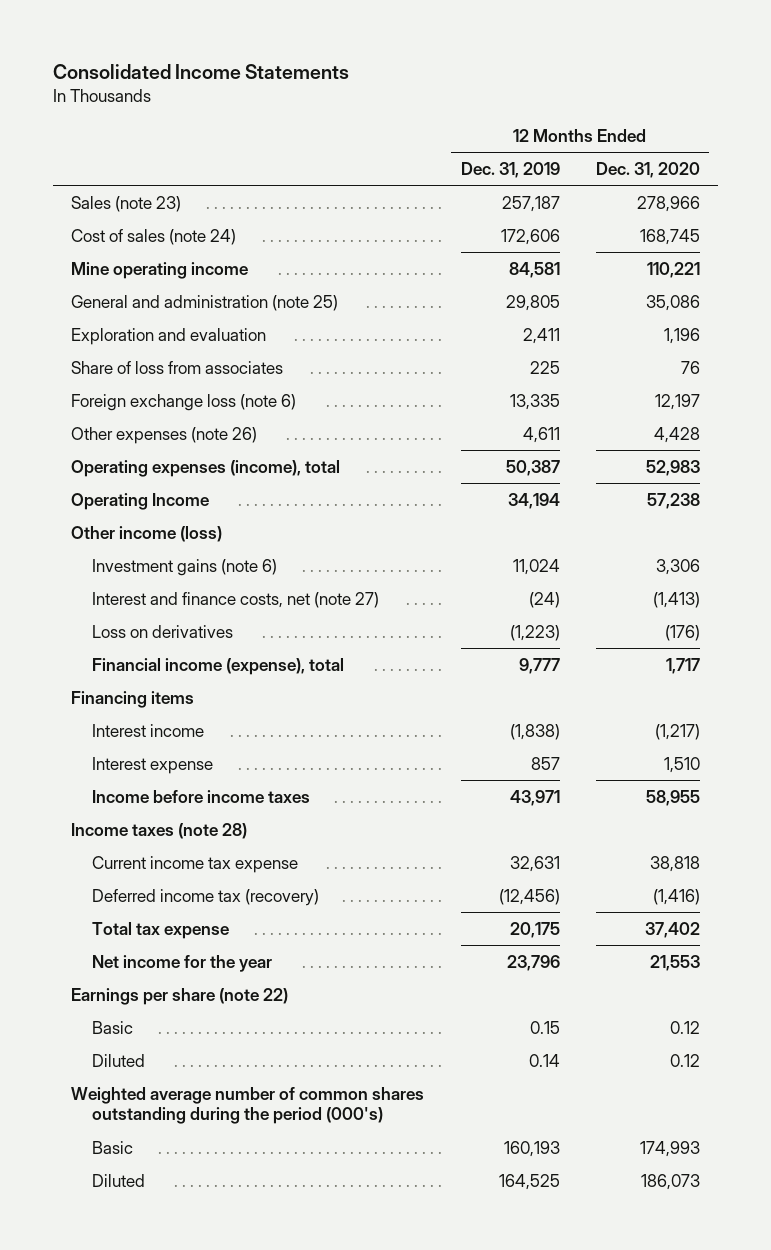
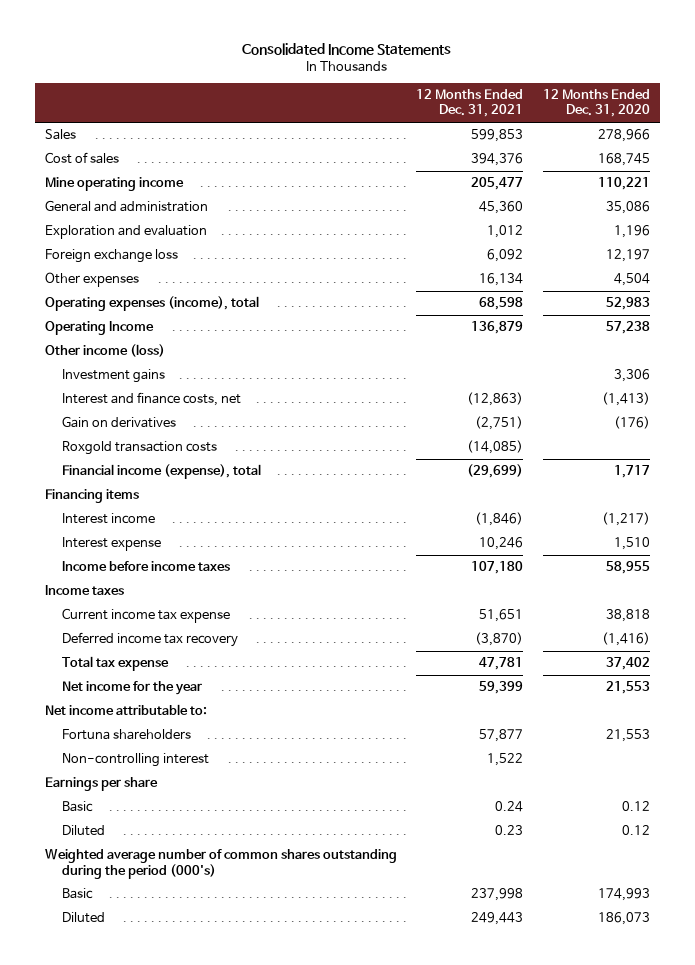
- | 12 Months Ended Dec. 31, 2019 | 12 Months Ended Dec. 31, 2020
+ | 12 Months Ended Dec. 31, 2021 | 12 Months Ended Dec. 31, 2020
- Sales (note 23) | 257,187 | 278,966
- Cost of sales (note 24) | 172,606 | 168,745
+ Sales | 599,853 | 278,966
+ Cost of sales | 394,376 | 168,745
- General and administration (note 25) | 29,805 | 35,086
+ General and administration | 45,360 | 35,086
- Share of loss from associates | 225 | 76
- Foreign exchange loss (note 6) | 13,335 | 12,197
- Other expenses (note 26) | 4,611 | 4,428
+ Foreign exchange loss | 6,092 | 12,197
+ Other expenses | 16,134 | 4,504
- Investment gains (note 6) | 11,024 | 3,306
- Interest and finance costs, net (note 27) | (24) | (1,413)
- Loss on derivatives | (1,223) | (176)
+ Investment gains | | 3,306
+ Interest and finance costs, net | (12,863) | (1,413)
+ Gain on derivatives | (2,751) | (176)
+ Roxgold transaction costs | (14,085) |
- Income taxes (note 28)
+ Income taxes
- Deferred income tax (recovery) | (12,456) | (1,416)
+ Deferred income tax recovery | (3,870) | (1,416)
- Earnings per share (note 22)
+ Net income attributable to:
+ Fortuna shareholders | 57,877 | 21,553
+ Non-controlling interest | 1,522 |
+ Earnings per share

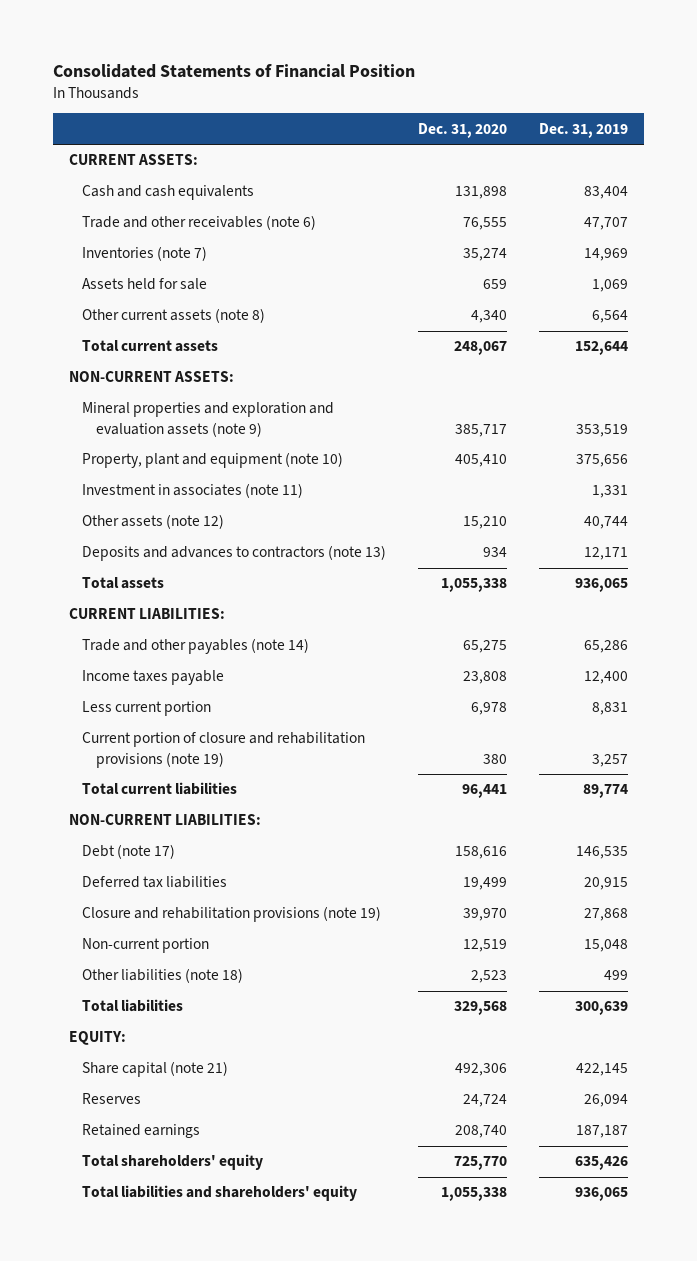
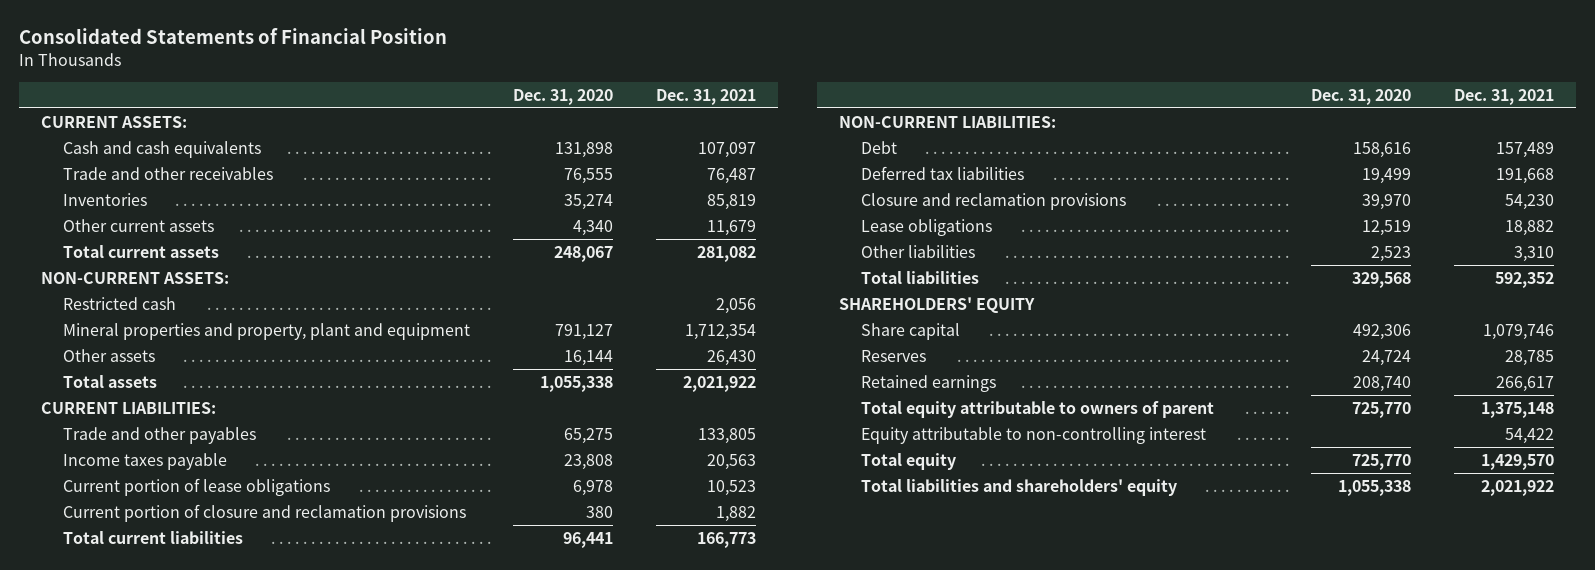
- | Dec. 31, 2020 | Dec. 31, 2019
+ | Dec. 31, 2020 | Dec. 31, 2021
- Trade and other receivables (note 6) | 76,555 | 47,707
- Inventories (note 7) | 35,274 | 14,969
- Assets held for sale | 659 | 1,069
- Other current assets (note 8) | 4,340 | 6,564
+ Trade and other receivables | 76,555 | 76,487
+ Inventories | 35,274 | 85,819
+ Other current assets | 4,340 | 11,679
- Mineral properties and exploration and evaluation assets (note 9) | 385,717 | 353,519
- Property, plant and equipment (note 10) | 405,410 | 375,656
- Investment in associates (note 11) | | 1,331
- Other assets (note 12) | 15,210 | 40,744
- Deposits and advances to contractors (note 13) | 934 | 12,171
+ Restricted cash | | 2,056
+ Mineral properties and property, plant and equipment | 791,127 | 1,712,354
+ Other assets | 16,144 | 26,430
- Trade and other payables (note 14) | 65,275 | 65,286
+ Trade and other payables | 65,275 | 133,805
- Less current portion | 6,978 | 8,831
- Current portion of closure and rehabilitation provisions (note 19) | 380 | 3,257
+ Current portion of lease obligations | 6,978 | 10,523
+ Current portion of closure and reclamation provisions | 380 | 1,882
- Debt (note 17) | 158,616 | 146,535
+ Debt | 158,616 | 157,489
- Closure and rehabilitation provisions (note 19) | 39,970 | 27,868
- Non-current portion | 12,519 | 15,048
- Other liabilities (note 18) | 2,523 | 499
+ Closure and reclamation provisions | 39,970 | 54,230
+ Lease obligations | 12,519 | 18,882
+ Other liabilities | 2,523 | 3,310
- EQUITY:
- Share capital (note 21) | 492,306 | 422,145
+ SHAREHOLDERS' EQUITY
+ Share capital | 492,306 | 1,079,746
- Total shareholders' equity | 725,770 | 635,426
+ Total equity attributable to owners of parent | 725,770 | 1,375,148
+ Equity attributable to non-controlling interest | | 54,422
+ Total equity | 725,770 | 1,429,570

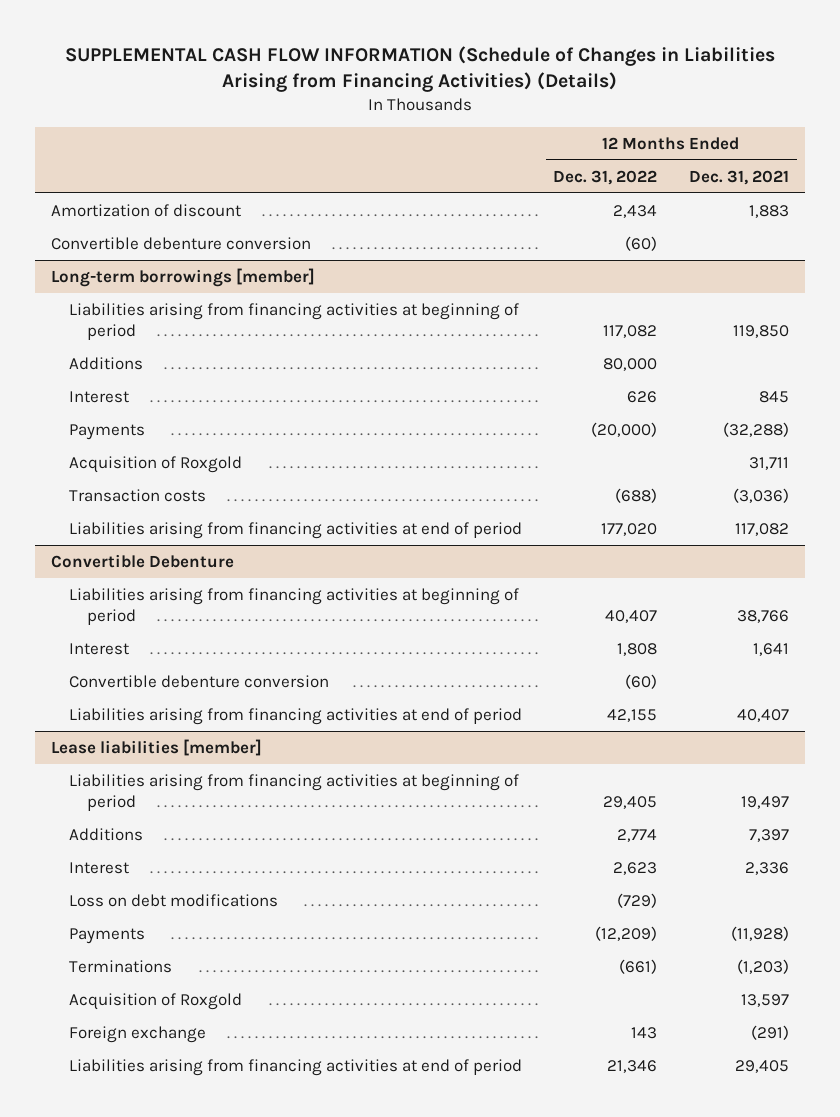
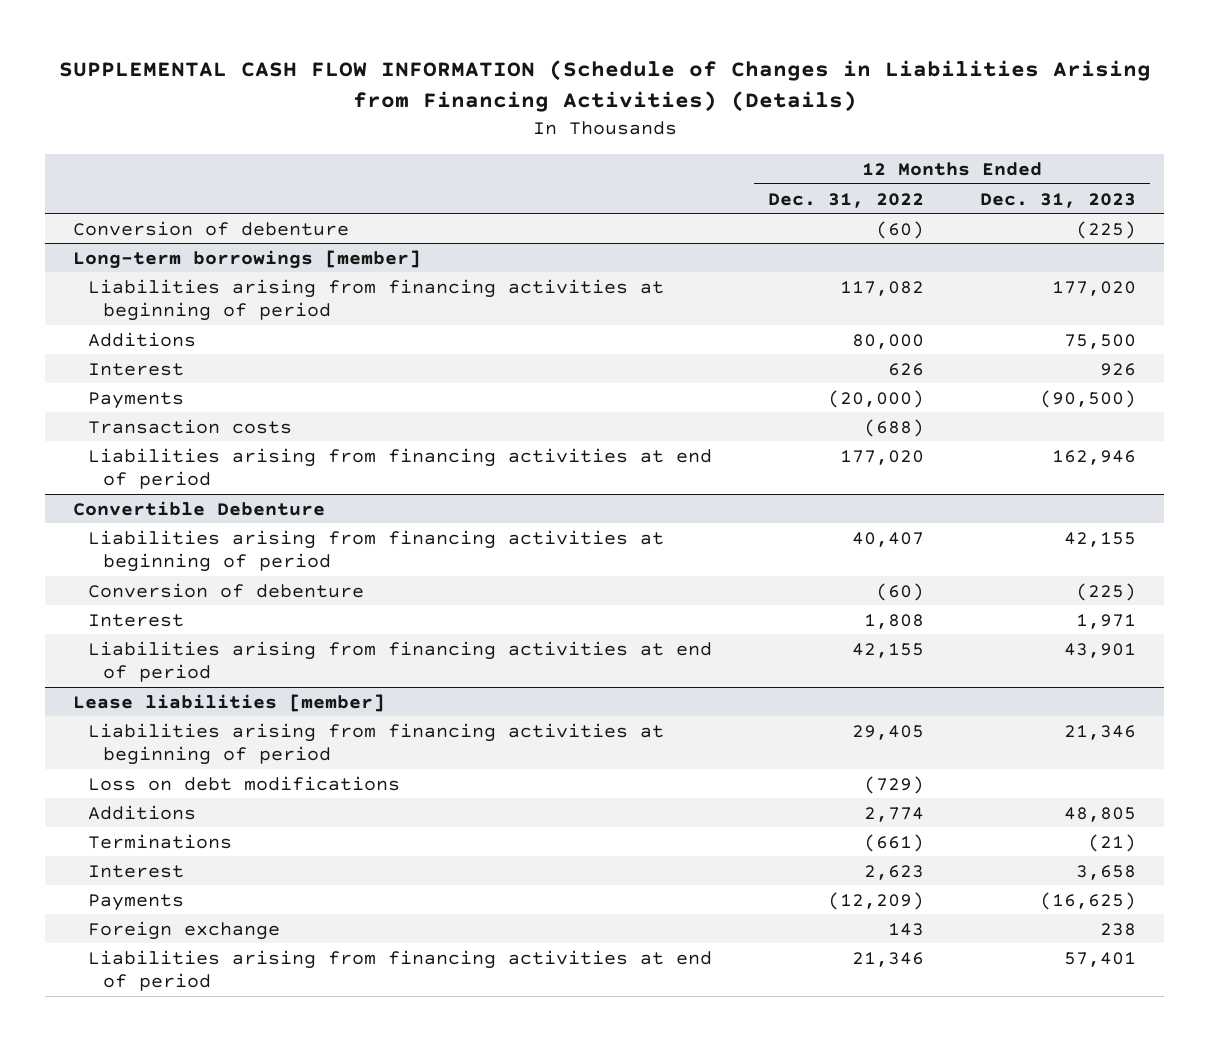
- | 12 Months Ended Dec. 31, 2022 | 12 Months Ended Dec. 31, 2021
+ | 12 Months Ended Dec. 31, 2022 | 12 Months Ended Dec. 31, 2023
- Amortization of discount | 2,434 | 1,883
- Convertible debenture conversion | (60) |
+ Conversion of debenture | (60) | (225)
@ Long-term borrowings [member]
- Acquisition of Roxgold | | 31,711
@ Convertible Debenture
+ Conversion of debenture | (60) | (225)
- Convertible debenture conversion | (60) |
@ Lease liabilities [member]
moved up: Loss on debt modifications | (729) |
moved up: Terminations | (661) | (21)
- Acquisition of Roxgold | | 13,597

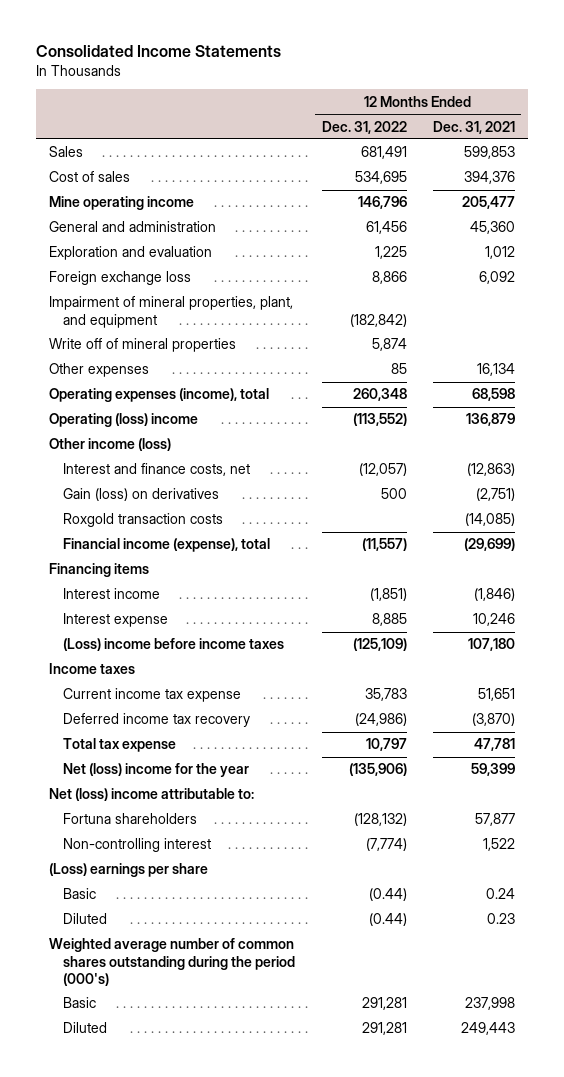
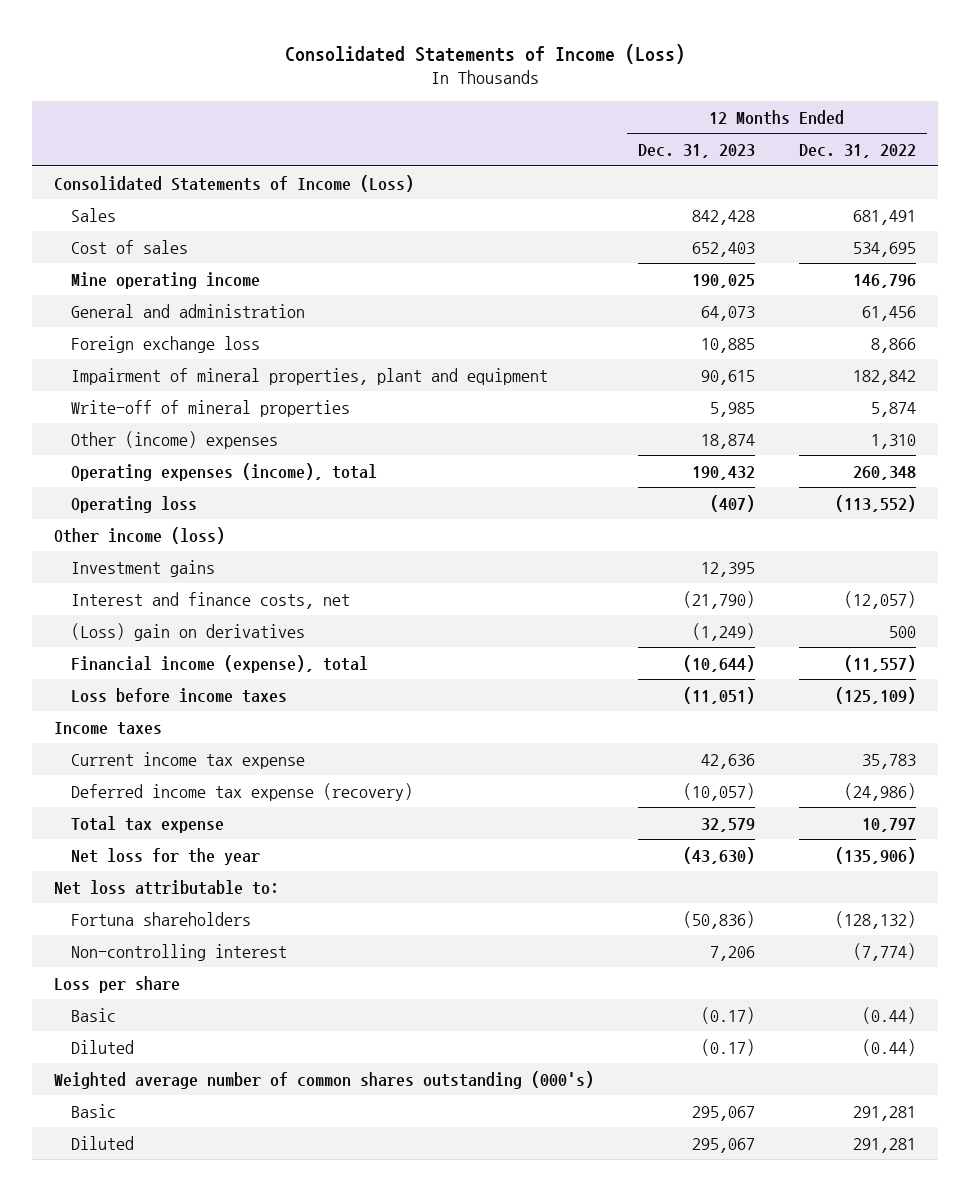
- Consolidated Income Statements
+ Consolidated Statements of Income (Loss)
- | 12 Months Ended Dec. 31, 2022 | 12 Months Ended Dec. 31, 2021
+ | 12 Months Ended Dec. 31, 2023 | 12 Months Ended Dec. 31, 2022
+ Consolidated Statements of Income (Loss)
- Exploration and evaluation | 1,225 | 1,012
- Impairment of mineral properties, plant, and equipment | (182,842) |
- Write off of mineral properties | 5,874 |
- Other expenses | 85 | 16,134
+ Impairment of mineral properties, plant and equipment | 90,615 | 182,842
+ Write-off of mineral properties | 5,985 | 5,874
+ Other (income) expenses | 18,874 | 1,310
- Operating (loss) income | (113,552) | 136,879
+ Operating loss | (407) | (113,552)
+ Investment gains | 12,395 |
- Gain (loss) on derivatives | 500 | (2,751)
- Roxgold transaction costs | | (14,085)
+ (Loss) gain on derivatives | (1,249) | 500
- Financing items
- Interest income | (1,851) | (1,846)
- Interest expense | 8,885 | 10,246
- (Loss) income before income taxes | (125,109) | 107,180
+ Loss before income taxes | (11,051) | (125,109)
- Deferred income tax recovery | (24,986) | (3,870)
+ Deferred income tax expense (recovery) | (10,057) | (24,986)
- Net (loss) income for the year | (135,906) | 59,399
- Net (loss) income attributable to:
+ Net loss for the year | (43,630) | (135,906)
+ Net loss attributable to:
- (Loss) earnings per share
+ Loss per share
- Weighted average number of common shares outstanding during the period (000's)
+ Weighted average number of common shares outstanding (000's)

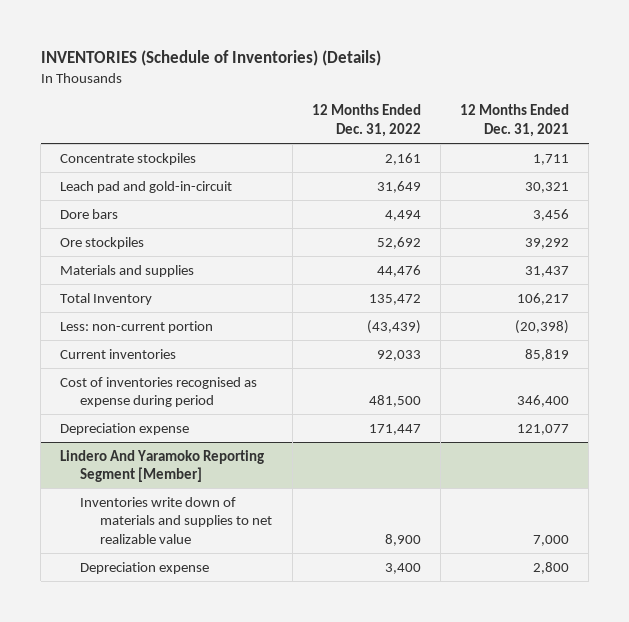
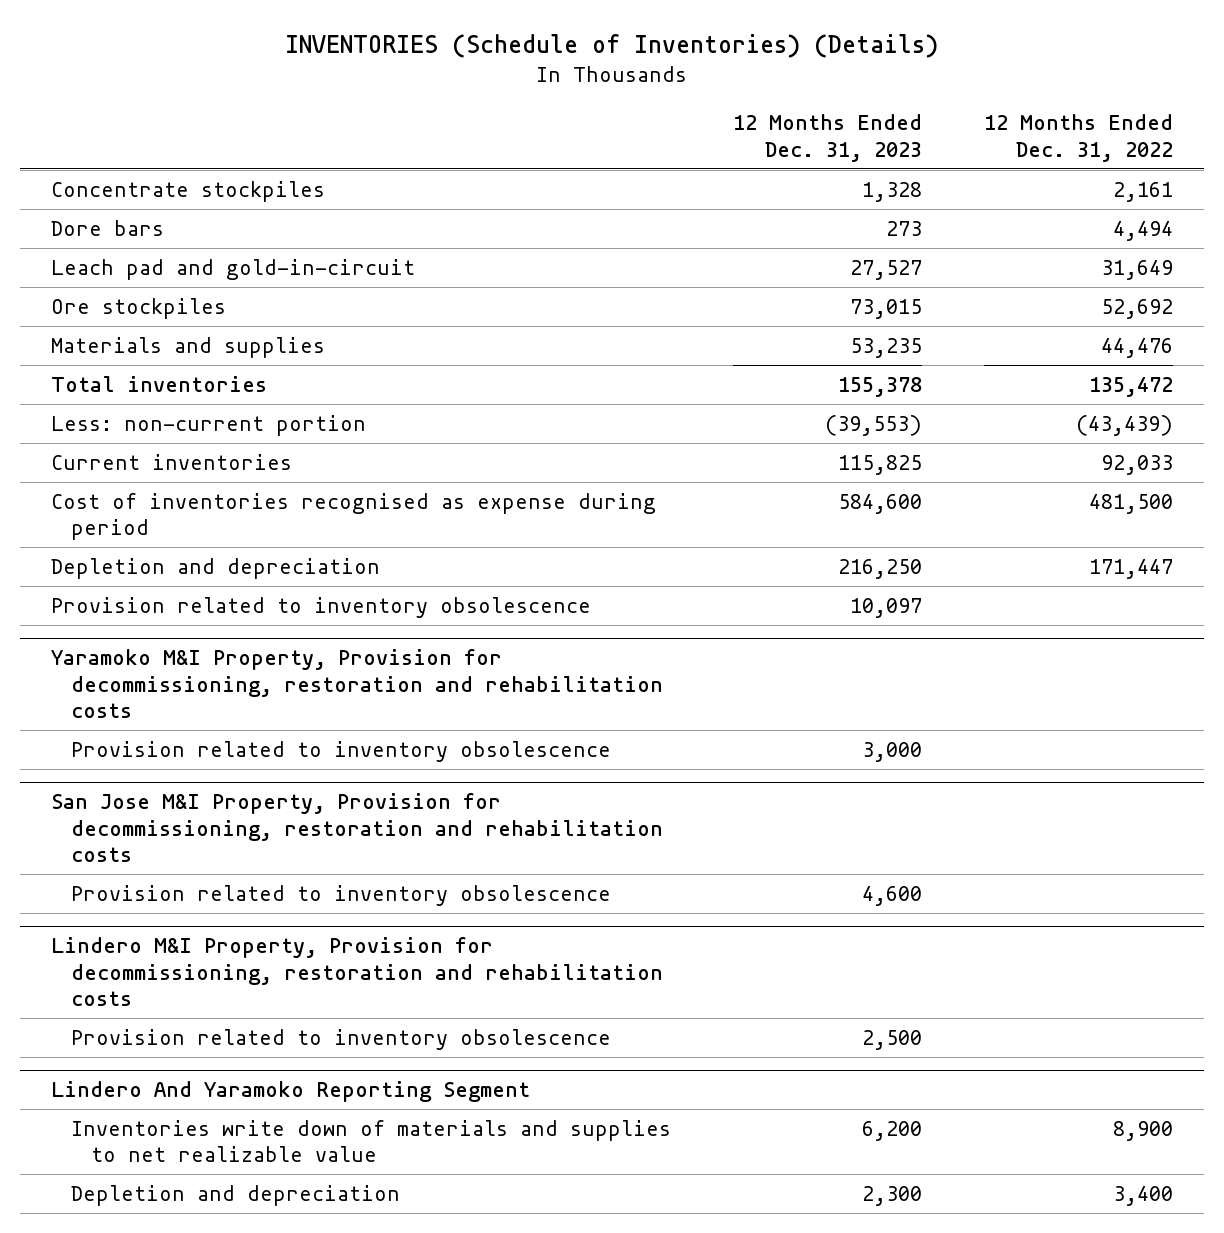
- | 12 Months Ended Dec. 31, 2022 | 12 Months Ended Dec. 31, 2021
+ | 12 Months Ended Dec. 31, 2023 | 12 Months Ended Dec. 31, 2022
moved down: Leach pad and gold-in-circuit | 27,527 | 31,649
- Total Inventory | 135,472 | 106,217
+ Total inventories | 155,378 | 135,472
- Depreciation expense | 171,447 | 121,077
- Lindero And Yaramoko Reporting Segment [Member]
+ Depletion and depreciation | 216,250 | 171,447
+ Provision related to inventory obsolescence | 10,097 |
+ Yaramoko M&I Property, Provision for decommissioning, restoration and rehabilitation costs
+ Provision related to inventory obsolescence | 3,000 |
+ San Jose M&I Property, Provision for decommissioning, restoration and rehabilitation costs
+ Provision related to inventory obsolescence | 4,600 |
+ Lindero M&I Property, Provision for decommissioning, restoration and rehabilitation costs
+ Provision related to inventory obsolescence | 2,500 |
+ Lindero And Yaramoko Reporting Segment
- Depreciation expense | 3,400 | 2,800
+ Depletion and depreciation | 2,300 | 3,400

